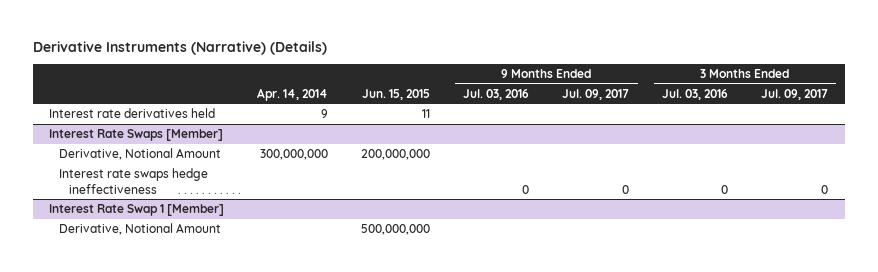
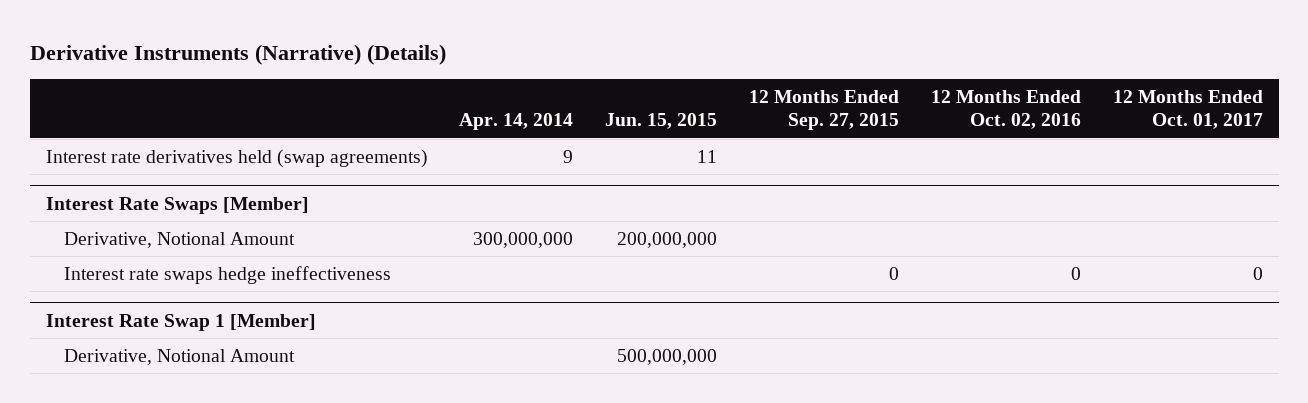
- | Apr. 14, 2014 | Jun. 15, 2015 | 9 Months Ended Jul. 03, 2016 | 9 Months Ended Jul. 09, 2017 | 3 Months Ended Jul. 03, 2016 | 3 Months Ended Jul. 09, 2017
+ | Apr. 14, 2014 | Jun. 15, 2015 | 12 Months Ended Sep. 27, 2015 | 12 Months Ended Oct. 02, 2016 | 12 Months Ended Oct. 01, 2017
- Interest rate derivatives held | 9 | 11 | | | |
+ Interest rate derivatives held (swap agreements) | 9 | 11 | | |

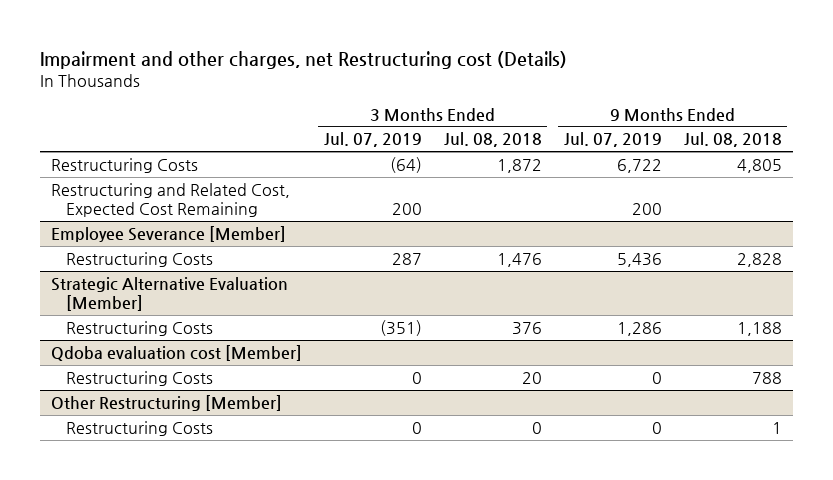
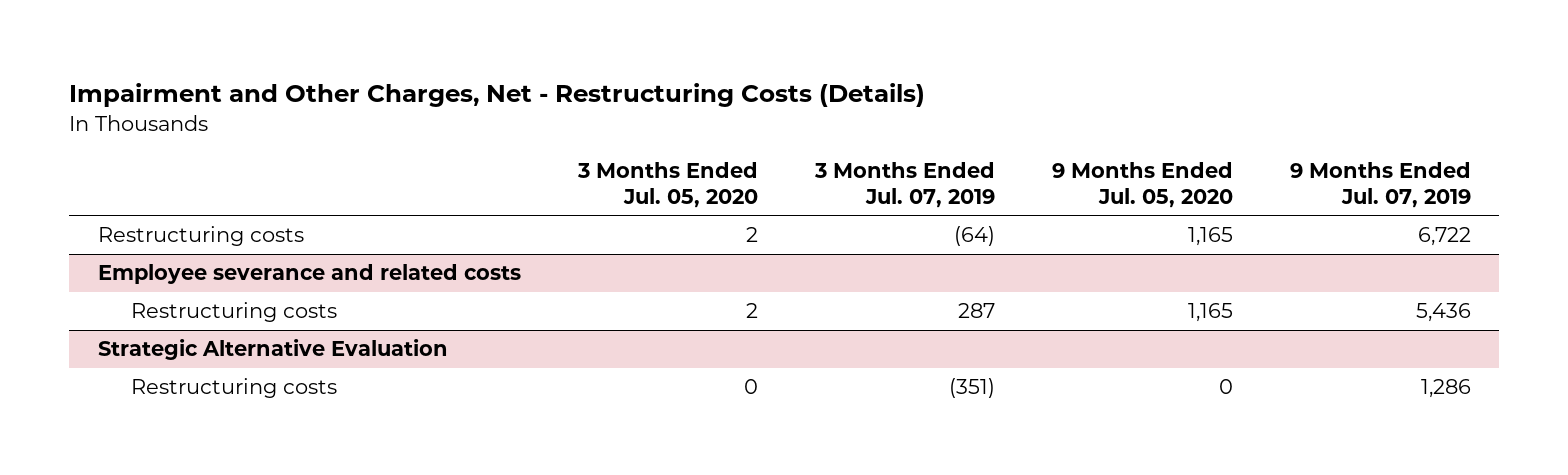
- Impairment and other charges, net Restructuring cost (Details)
+ Impairment and Other Charges, Net - Restructuring Costs (Details)
- | 3 Months Ended Jul. 07, 2019 | 3 Months Ended Jul. 08, 2018 | 9 Months Ended Jul. 07, 2019 | 9 Months Ended Jul. 08, 2018
+ | 3 Months Ended Jul. 05, 2020 | 3 Months Ended Jul. 07, 2019 | 9 Months Ended Jul. 05, 2020 | 9 Months Ended Jul. 07, 2019
- Restructuring Costs | (64) | 1,872 | 6,722 | 4,805
- Restructuring and Related Cost, Expected Cost Remaining | 200 | | 200 |
- Employee Severance [Member]
- Restructuring Costs | 287 | 1,476 | 5,436 | 2,828
- Strategic Alternative Evaluation [Member]
- Restructuring Costs | (351) | 376 | 1,286 | 1,188
- Qdoba evaluation cost [Member]
- Restructuring Costs | 0 | 20 | 0 | 788
- Other Restructuring [Member]
- Restructuring Costs | 0 | 0 | 0 | 1
+ Restructuring costs | 2 | (64) | 1,165 | 6,722
+ Employee severance and related costs
+ Restructuring costs | 2 | 287 | 1,165 | 5,436
+ Strategic Alternative Evaluation
+ Restructuring costs | 0 | (351) | 0 | 1,286

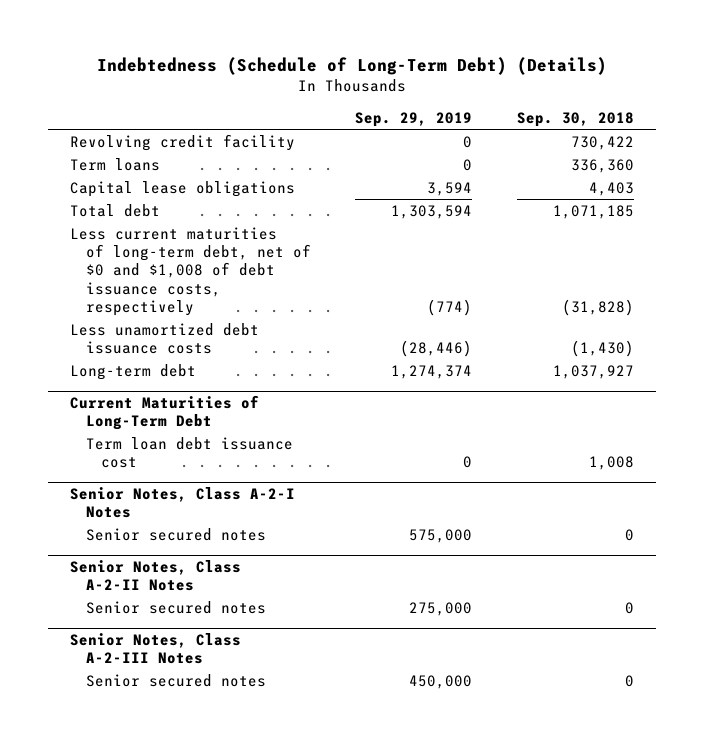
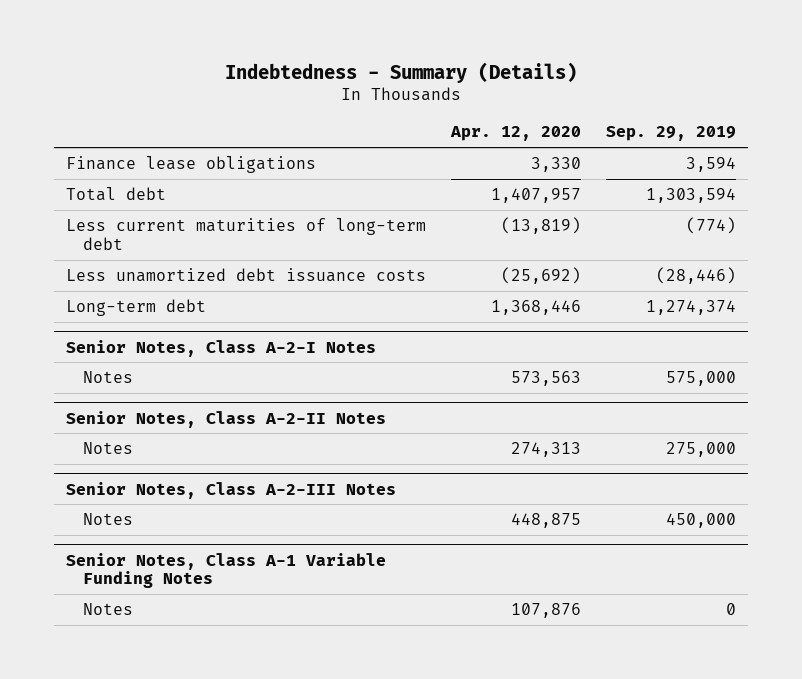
- Indebtedness (Schedule of Long-Term Debt) (Details)
+ Indebtedness - Summary (Details)
- | Sep. 29, 2019 | Sep. 30, 2018
+ | Apr. 12, 2020 | Sep. 29, 2019
- Revolving credit facility | 0 | 730,422
- Term loans | 0 | 336,360
- Capital lease obligations | 3,594 | 4,403
+ Finance lease obligations | 3,330 | 3,594
- Less current maturities of long-term debt, net of $0 and $1,008 of debt issuance costs, respectively | (774) | (31,828)
+ Less current maturities of long-term debt | (13,819) | (774)
- Current Maturities of Long-Term Debt
- Term loan debt issuance cost | 0 | 1,008
@ Senior Notes, Class A-2-I Notes
- Senior secured notes | 575,000 | 0
+ Notes | 573,563 | 575,000
@ Senior Notes, Class A-2-II Notes
- Senior secured notes | 275,000 | 0
+ Notes | 274,313 | 275,000
@ Senior Notes, Class A-2-III Notes
- Senior secured notes | 450,000 | 0
+ Notes | 448,875 | 450,000
+ Senior Notes, Class A-1 Variable Funding Notes
+ Notes | 107,876 | 0

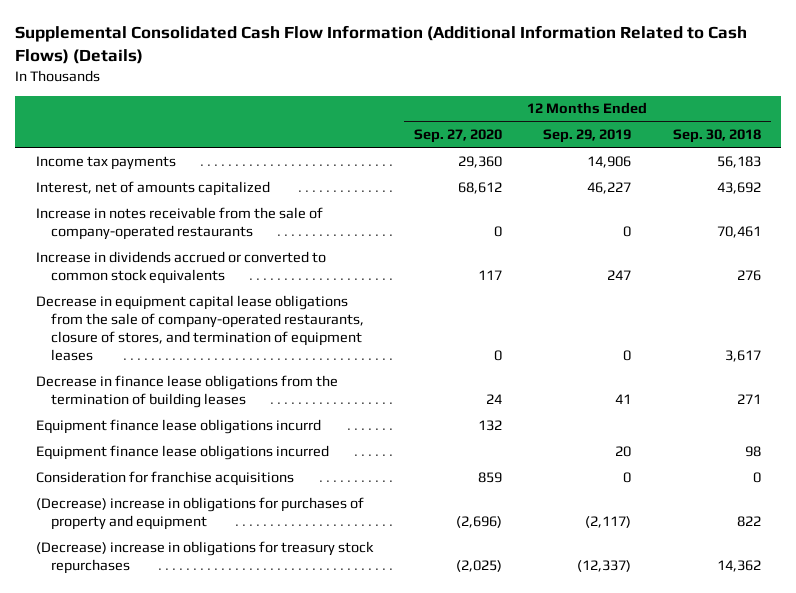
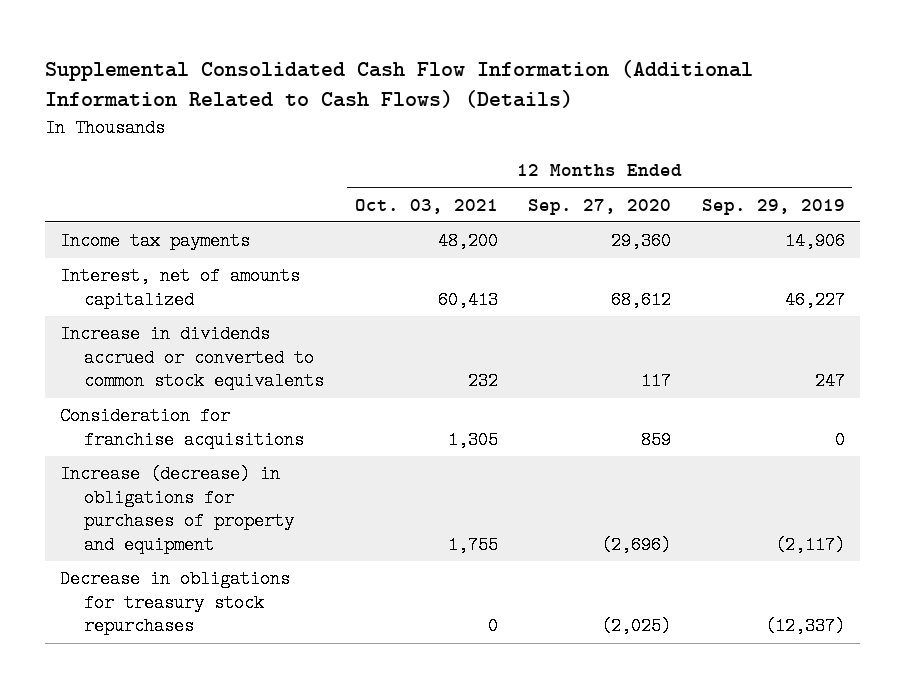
- | 12 Months Ended Sep. 27, 2020 | 12 Months Ended Sep. 29, 2019 | 12 Months Ended Sep. 30, 2018
+ | 12 Months Ended Oct. 03, 2021 | 12 Months Ended Sep. 27, 2020 | 12 Months Ended Sep. 29, 2019
- Increase in notes receivable from the sale of company-operated restaurants | 0 | 0 | 70,461
- Decrease in equipment capital lease obligations from the sale of company-operated restaurants, closure of stores, and termination of equipment leases | 0 | 0 | 3,617
- Decrease in finance lease obligations from the termination of building leases | 24 | 41 | 271
- Equipment finance lease obligations incurrd | 132 | |
- Equipment finance lease obligations incurred | | 20 | 98
- (Decrease) increase in obligations for purchases of property and equipment | (2,696) | (2,117) | 822
- (Decrease) increase in obligations for treasury stock repurchases | (2,025) | (12,337) | 14,362
+ Increase (decrease) in obligations for purchases of property and equipment | 1,755 | (2,696) | (2,117)
+ Decrease in obligations for treasury stock repurchases | 0 | (2,025) | (12,337)

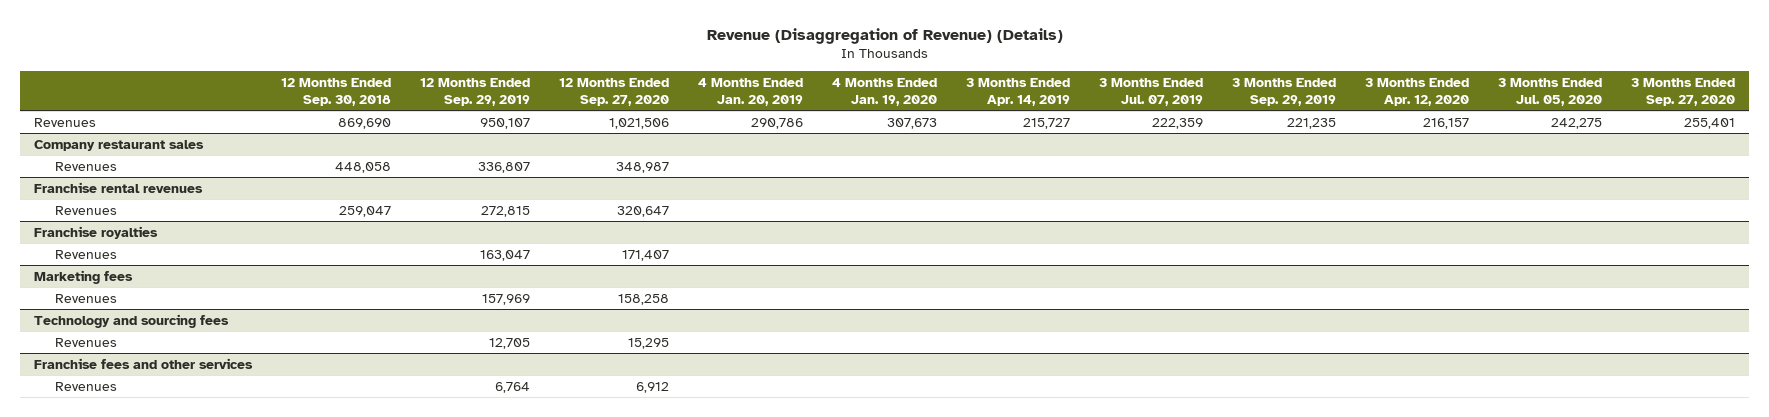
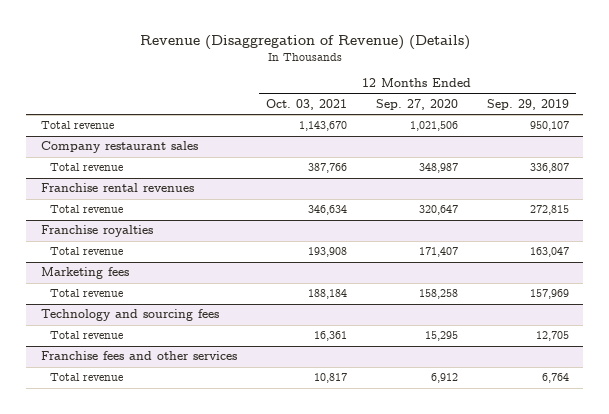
- | 12 Months Ended Sep. 30, 2018 | 12 Months Ended Sep. 29, 2019 | 12 Months Ended Sep. 27, 2020 | 4 Months Ended Jan. 20, 2019 | 4 Months Ended Jan. 19, 2020 | 3 Months Ended Apr. 14, 2019 | 3 Months Ended Jul. 07, 2019 | 3 Months Ended Sep. 29, 2019 | 3 Months Ended Apr. 12, 2020 | 3 Months Ended Jul. 05, 2020 | 3 Months Ended Sep. 27, 2020
+ | 12 Months Ended Oct. 03, 2021 | 12 Months Ended Sep. 27, 2020 | 12 Months Ended Sep. 29, 2019
- Revenues | 869,690 | 950,107 | 1,021,506 | 290,786 | 307,673 | 215,727 | 222,359 | 221,235 | 216,157 | 242,275 | 255,401
+ Total revenue | 1,143,670 | 1,021,506 | 950,107
@ Company restaurant sales
- Revenues | 448,058 | 336,807 | 348,987 | | | | | | | |
+ Total revenue | 387,766 | 348,987 | 336,807
@ Franchise rental revenues
- Revenues | 259,047 | 272,815 | 320,647 | | | | | | | |
+ Total revenue | 346,634 | 320,647 | 272,815
@ Franchise royalties
- Revenues | | 163,047 | 171,407 | | | | | | | |
+ Total revenue | 193,908 | 171,407 | 163,047
@ Marketing fees
- Revenues | | 157,969 | 158,258 | | | | | | | |
+ Total revenue | 188,184 | 158,258 | 157,969
@ Technology and sourcing fees
- Revenues | | 12,705 | 15,295 | | | | | | | |
+ Total revenue | 16,361 | 15,295 | 12,705
@ Franchise fees and other services
- Revenues | | 6,764 | 6,912 | | | | | | | |
+ Total revenue | 10,817 | 6,912 | 6,764

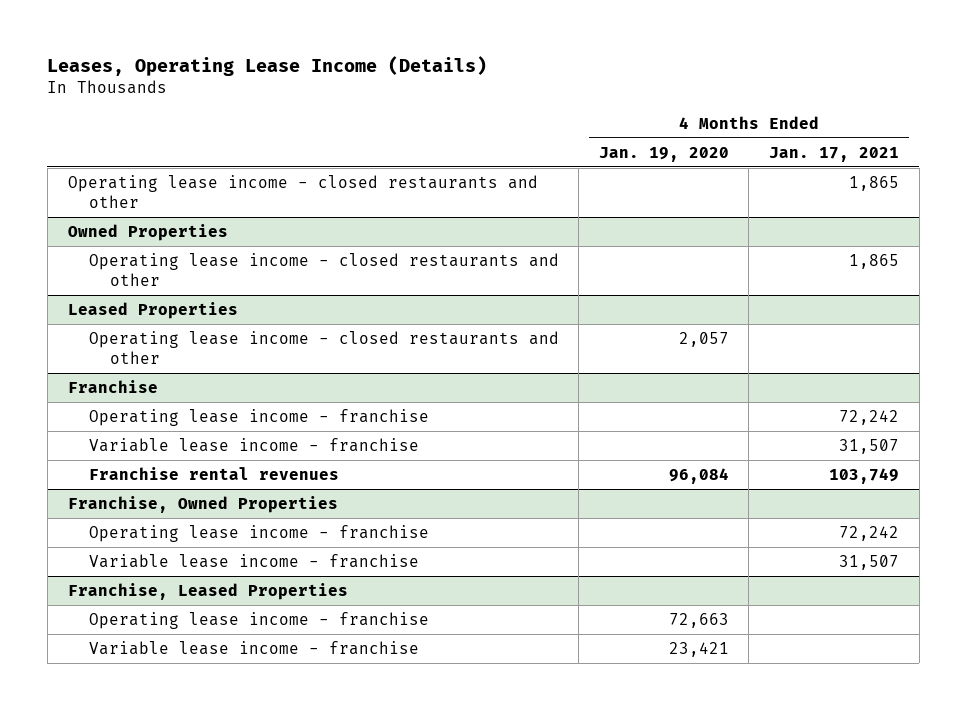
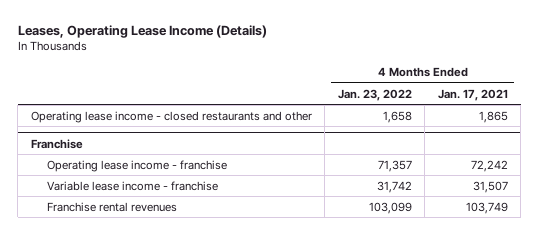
- | 4 Months Ended Jan. 19, 2020 | 4 Months Ended Jan. 17, 2021
+ | 4 Months Ended Jan. 23, 2022 | 4 Months Ended Jan. 17, 2021
- Owned Properties
- Operating lease income - closed restaurants and other | | 1,865
- Leased Properties
- Operating lease income - closed restaurants and other | 2,057 |
- Franchise, Owned Properties
- Operating lease income - franchise | | 72,242
- Variable lease income - franchise | | 31,507
- Franchise, Leased Properties
- Operating lease income - franchise | 72,663 |
- Variable lease income - franchise | 23,421 |

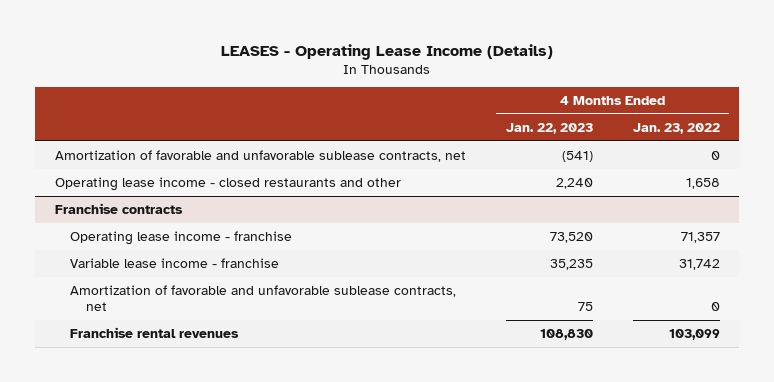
- Leases, Operating Lease Income (Details)
+ LEASES - Operating Lease Income (Details)
- | 4 Months Ended Jan. 23, 2022 | 4 Months Ended Jan. 17, 2021
+ | 4 Months Ended Jan. 22, 2023 | 4 Months Ended Jan. 23, 2022
+ Amortization of favorable and unfavorable sublease contracts, net | (541) | 0
- Franchise
+ Franchise contracts
+ Amortization of favorable and unfavorable sublease contracts, net | 75 | 0

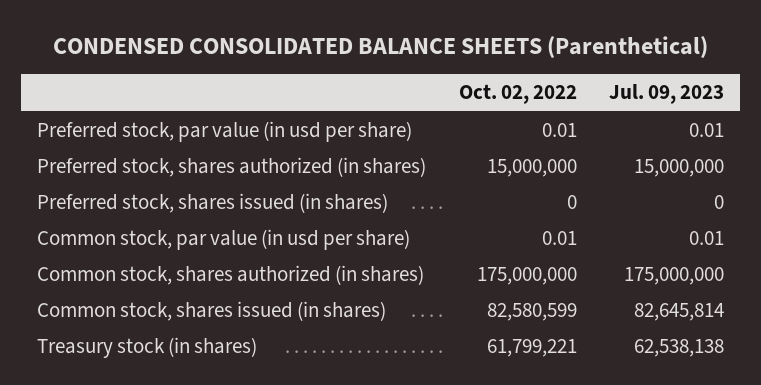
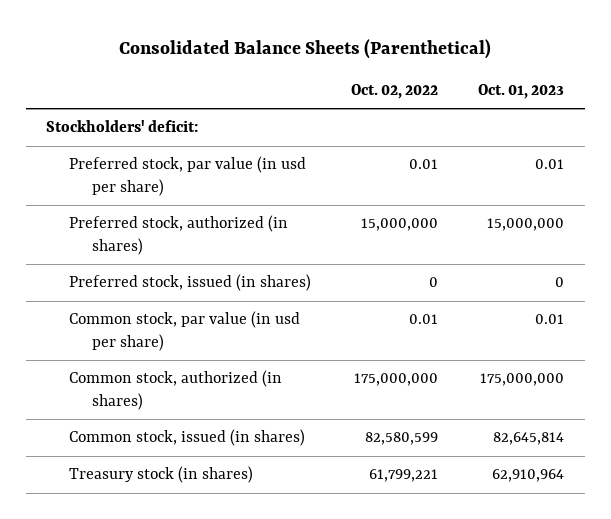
- CONDENSED CONSOLIDATED BALANCE SHEETS (Parenthetical)
+ Consolidated Balance Sheets (Parenthetical)
- | Oct. 02, 2022 | Jul. 09, 2023
+ | Oct. 02, 2022 | Oct. 01, 2023
+ Stockholders' deficit:
- Preferred stock, shares authorized (in shares) | 15,000,000 | 15,000,000
- Preferred stock, shares issued (in shares) | 0 | 0
+ Preferred stock, authorized (in shares) | 15,000,000 | 15,000,000
+ Preferred stock, issued (in shares) | 0 | 0
- Common stock, shares authorized (in shares) | 175,000,000 | 175,000,000
- Common stock, shares issued (in shares) | 82,580,599 | 82,645,814
+ Common stock, authorized (in shares) | 175,000,000 | 175,000,000
+ Common stock, issued (in shares) | 82,580,599 | 82,645,814

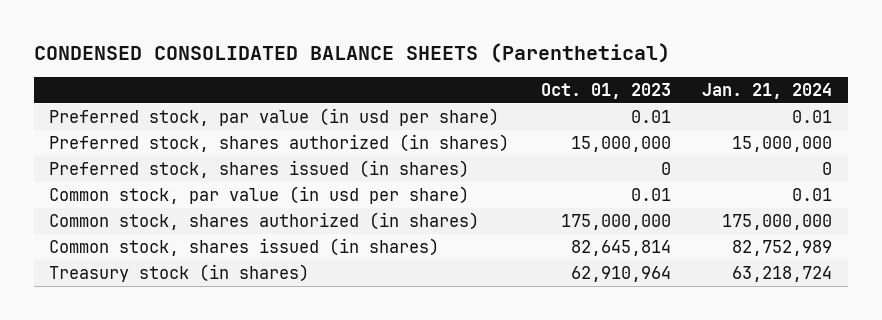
- Consolidated Balance Sheets (Parenthetical)
+ CONDENSED CONSOLIDATED BALANCE SHEETS (Parenthetical)
- | Oct. 02, 2022 | Oct. 01, 2023
+ | Oct. 01, 2023 | Jan. 21, 2024
- Stockholders' deficit:
- Preferred stock, authorized (in shares) | 15,000,000 | 15,000,000
- Preferred stock, issued (in shares) | 0 | 0
+ Preferred stock, shares authorized (in shares) | 15,000,000 | 15,000,000
+ Preferred stock, shares issued (in shares) | 0 | 0
- Common stock, authorized (in shares) | 175,000,000 | 175,000,000
- Common stock, issued (in shares) | 82,580,599 | 82,645,814
+ Common stock, shares authorized (in shares) | 175,000,000 | 175,000,000
+ Common stock, shares issued (in shares) | 82,645,814 | 82,752,989

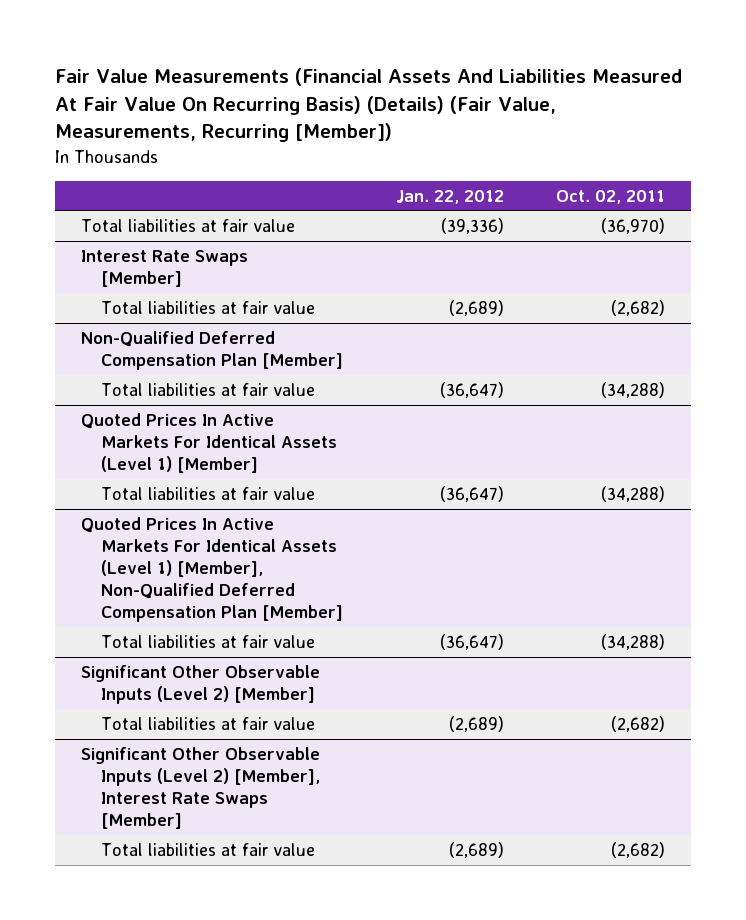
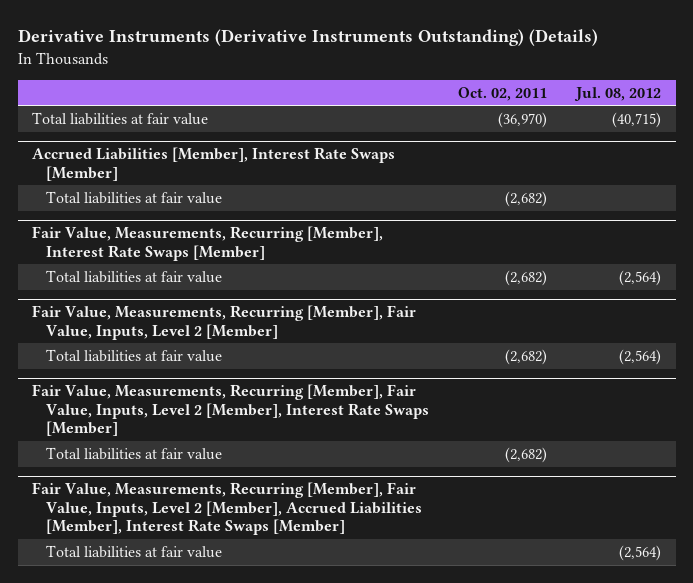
- Fair Value Measurements (Financial Assets And Liabilities Measured At Fair Value On Recurring Basis) (Details) (Fair Value, Measurements, Recurring [Member])
+ Derivative Instruments (Derivative Instruments Outstanding) (Details)
- | Jan. 22, 2012 | Oct. 02, 2011
+ | Oct. 02, 2011 | Jul. 08, 2012
- Interest Rate Swaps [Member]
+ Accrued Liabilities [Member], Interest Rate Swaps [Member]
- Non-Qualified Deferred Compensation Plan [Member]
- Total liabilities at fair value | (36,647) | (34,288)
- Quoted Prices In Active Markets For Identical Assets (Level 1) [Member]
- Total liabilities at fair value | (36,647) | (34,288)
- Quoted Prices In Active Markets For Identical Assets (Level 1) [Member], Non-Qualified Deferred Compensation Plan [Member]
- Total liabilities at fair value | (36,647) | (34,288)
- Significant Other Observable Inputs (Level 2) [Member]
+ Fair Value, Measurements, Recurring [Member], Interest Rate Swaps [Member]
- Significant Other Observable Inputs (Level 2) [Member], Interest Rate Swaps [Member]
+ Fair Value, Measurements, Recurring [Member], Fair Value, Inputs, Level 2 [Member]
+ Fair Value, Measurements, Recurring [Member], Fair Value, Inputs, Level 2 [Member], Interest Rate Swaps [Member]
+ Total liabilities at fair value | (2,682) |
+ Fair Value, Measurements, Recurring [Member], Fair Value, Inputs, Level 2 [Member], Accrued Liabilities [Member], Interest Rate Swaps [Member]
+ Total liabilities at fair value | | (2,564)

